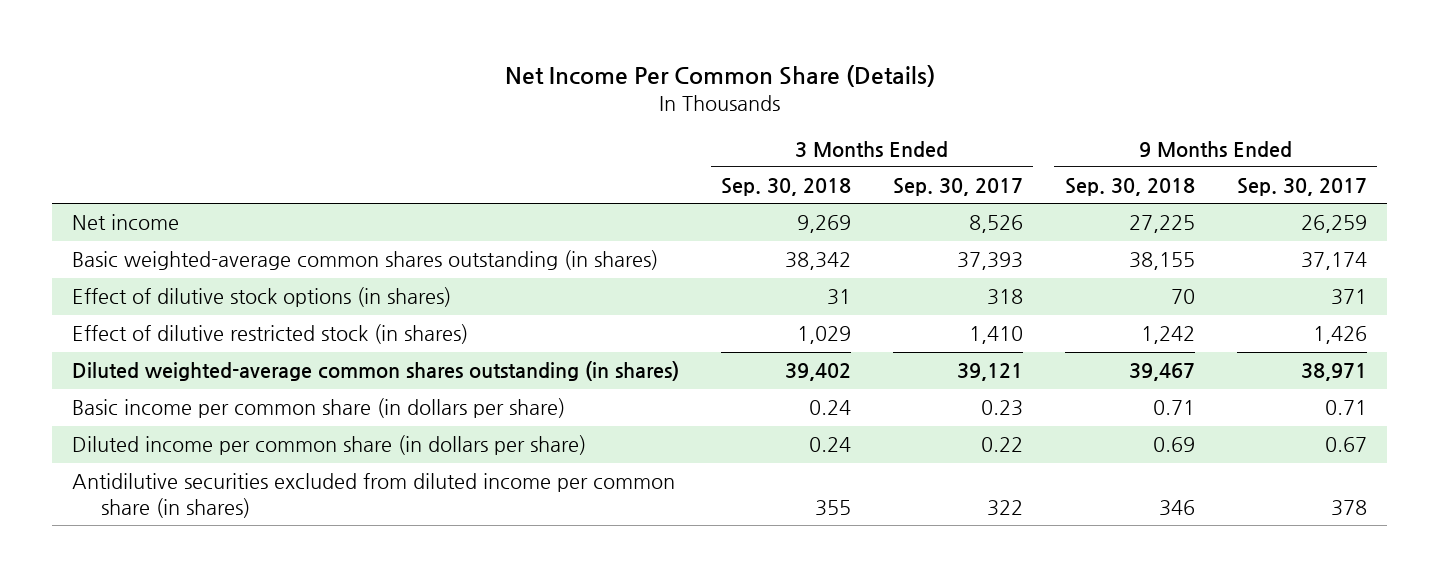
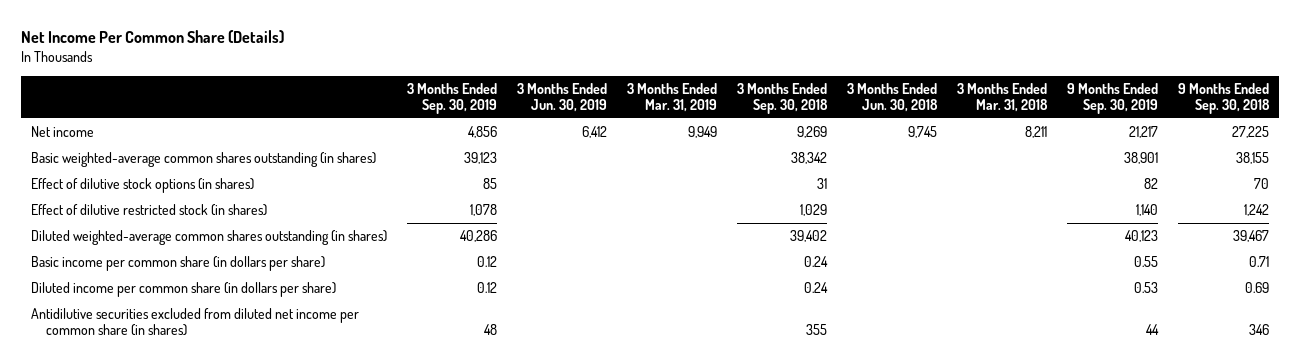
- | 3 Months Ended Sep. 30, 2018 | 3 Months Ended Sep. 30, 2017 | 9 Months Ended Sep. 30, 2018 | 9 Months Ended Sep. 30, 2017
+ | 3 Months Ended Sep. 30, 2019 | 3 Months Ended Jun. 30, 2019 | 3 Months Ended Mar. 31, 2019 | 3 Months Ended Sep. 30, 2018 | 3 Months Ended Jun. 30, 2018 | 3 Months Ended Mar. 31, 2018 | 9 Months Ended Sep. 30, 2019 | 9 Months Ended Sep. 30, 2018
- Antidilutive securities excluded from diluted income per common share (in shares) | 355 | 322 | 346 | 378
+ Antidilutive securities excluded from diluted net income per common share (in shares) | 48 | | | 355 | | | 44 | 346

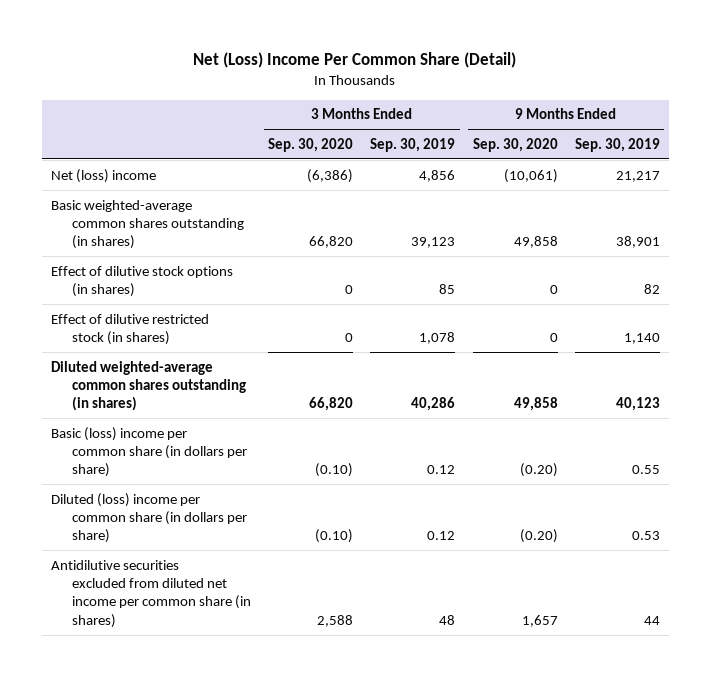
- Net Income Per Common Share (Details)
+ Net (Loss) Income Per Common Share (Detail)
- | 3 Months Ended Sep. 30, 2019 | 3 Months Ended Jun. 30, 2019 | 3 Months Ended Mar. 31, 2019 | 3 Months Ended Sep. 30, 2018 | 3 Months Ended Jun. 30, 2018 | 3 Months Ended Mar. 31, 2018 | 9 Months Ended Sep. 30, 2019 | 9 Months Ended Sep. 30, 2018
+ | 3 Months Ended Sep. 30, 2020 | 3 Months Ended Sep. 30, 2019 | 9 Months Ended Sep. 30, 2020 | 9 Months Ended Sep. 30, 2019
- Net income | 4,856 | 6,412 | 9,949 | 9,269 | 9,745 | 8,211 | 21,217 | 27,225
+ Net (loss) income | (6,386) | 4,856 | (10,061) | 21,217
- Basic income per common share (in dollars per share) | 0.12 | | | 0.24 | | | 0.55 | 0.71
- Diluted income per common share (in dollars per share) | 0.12 | | | 0.24 | | | 0.53 | 0.69
+ Basic (loss) income per common share (in dollars per share) | (0.10) | 0.12 | (0.20) | 0.55
+ Diluted (loss) income per common share (in dollars per share) | (0.10) | 0.12 | (0.20) | 0.53

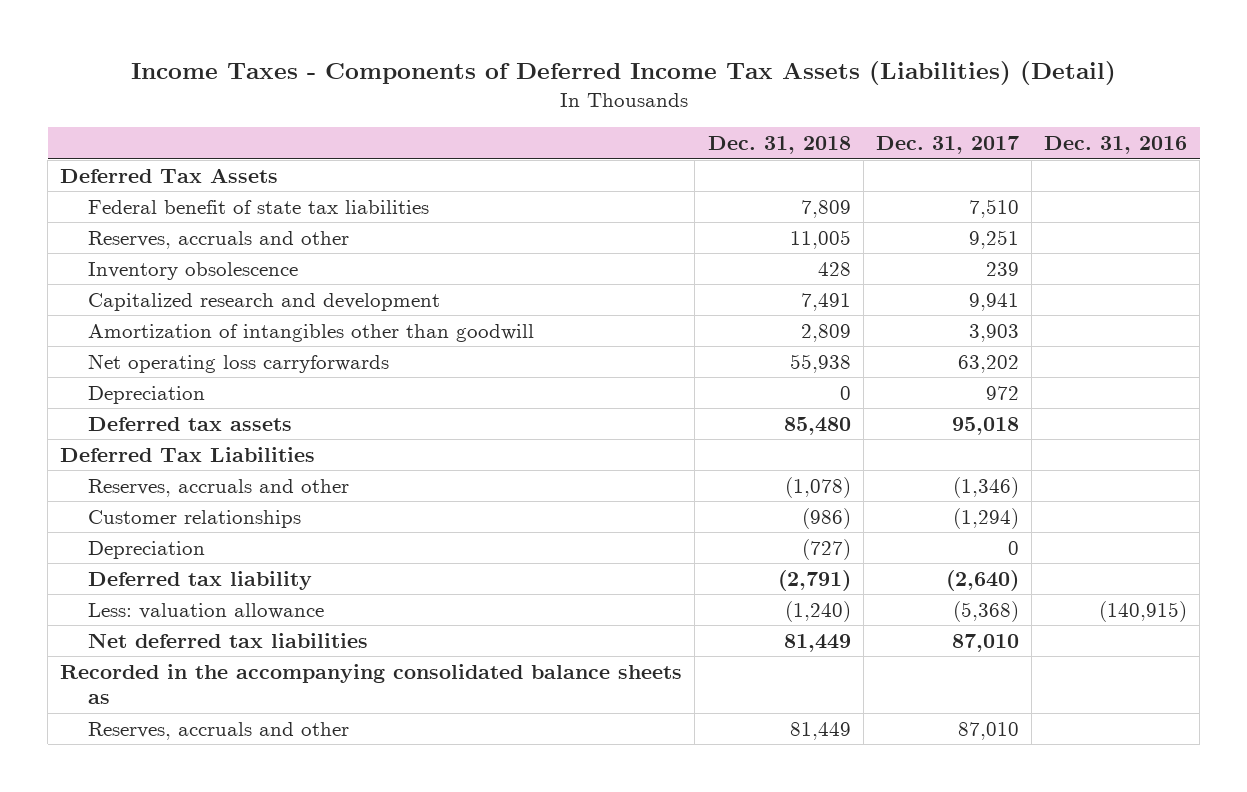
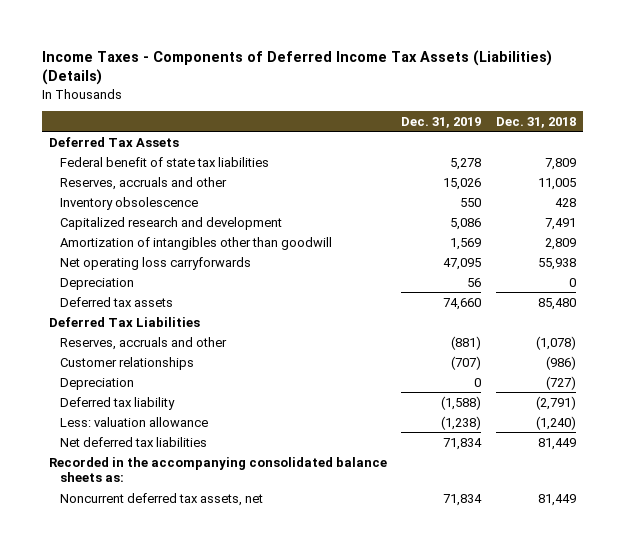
- Income Taxes - Components of Deferred Income Tax Assets (Liabilities) (Detail)
+ Income Taxes - Components of Deferred Income Tax Assets (Liabilities) (Details)
- | Dec. 31, 2018 | Dec. 31, 2017 | Dec. 31, 2016
+ | Dec. 31, 2019 | Dec. 31, 2018
- Recorded in the accompanying consolidated balance sheets as
- Reserves, accruals and other | 81,449 | 87,010 |
+ Recorded in the accompanying consolidated balance sheets as:
+ Noncurrent deferred tax assets, net | 71,834 | 81,449

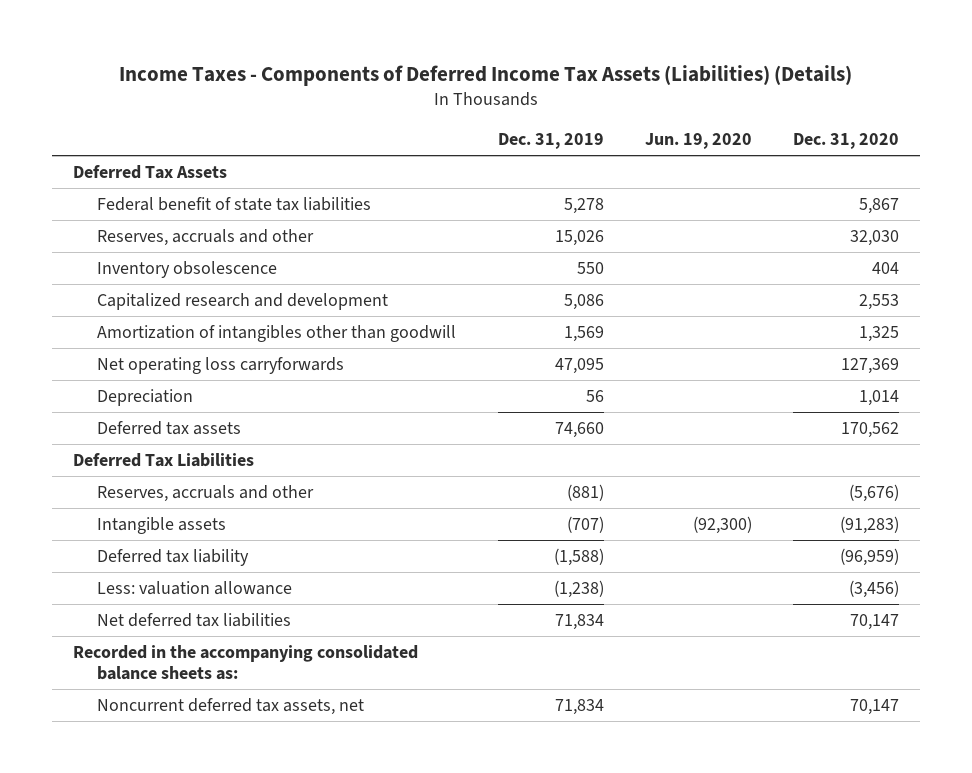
- | Dec. 31, 2019 | Dec. 31, 2018
+ | Dec. 31, 2019 | Jun. 19, 2020 | Dec. 31, 2020
- Customer relationships | (707) | (986)
- Depreciation | 0 | (727)
+ Intangible assets | (707) | (92,300) | (91,283)

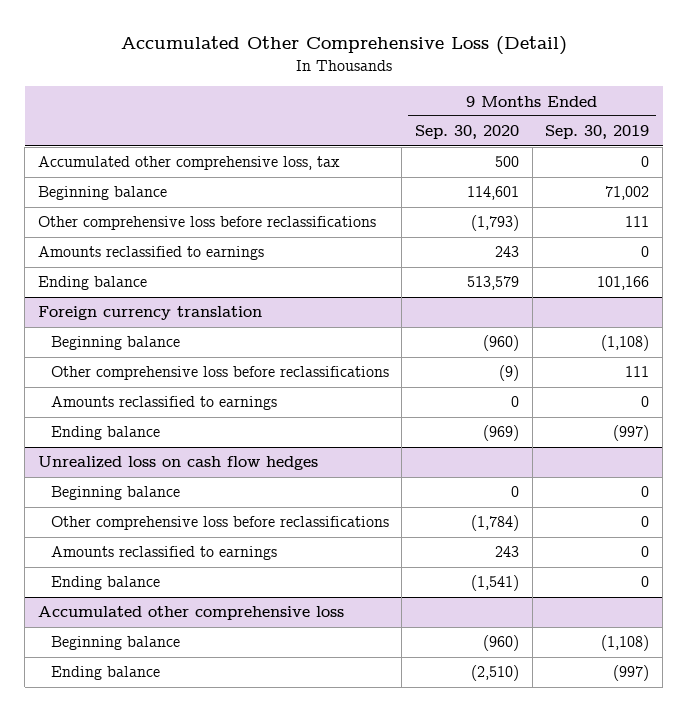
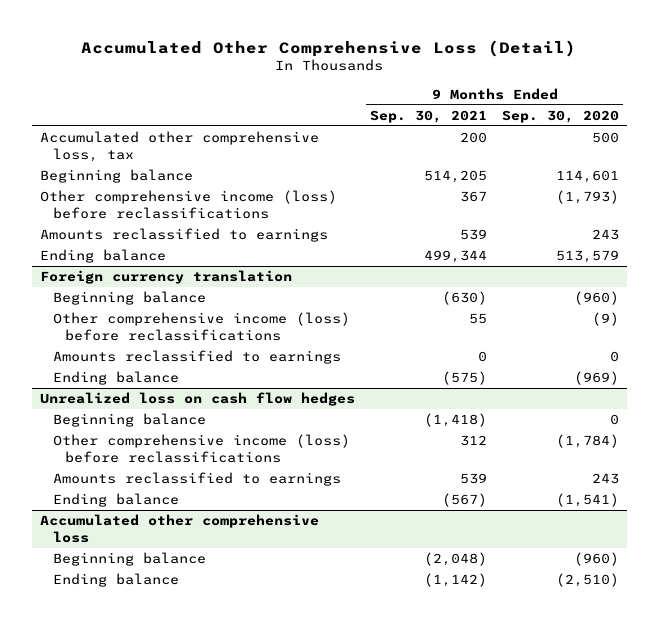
- | 9 Months Ended Sep. 30, 2020 | 9 Months Ended Sep. 30, 2019
+ | 9 Months Ended Sep. 30, 2021 | 9 Months Ended Sep. 30, 2020
- Other comprehensive loss before reclassifications | (1,793) | 111
+ Other comprehensive income (loss) before reclassifications | 367 | (1,793)
@ Foreign currency translation
- Other comprehensive loss before reclassifications | (9) | 111
+ Other comprehensive income (loss) before reclassifications | 55 | (9)
@ Unrealized loss on cash flow hedges
- Other comprehensive loss before reclassifications | (1,784) | 0
+ Other comprehensive income (loss) before reclassifications | 312 | (1,784)

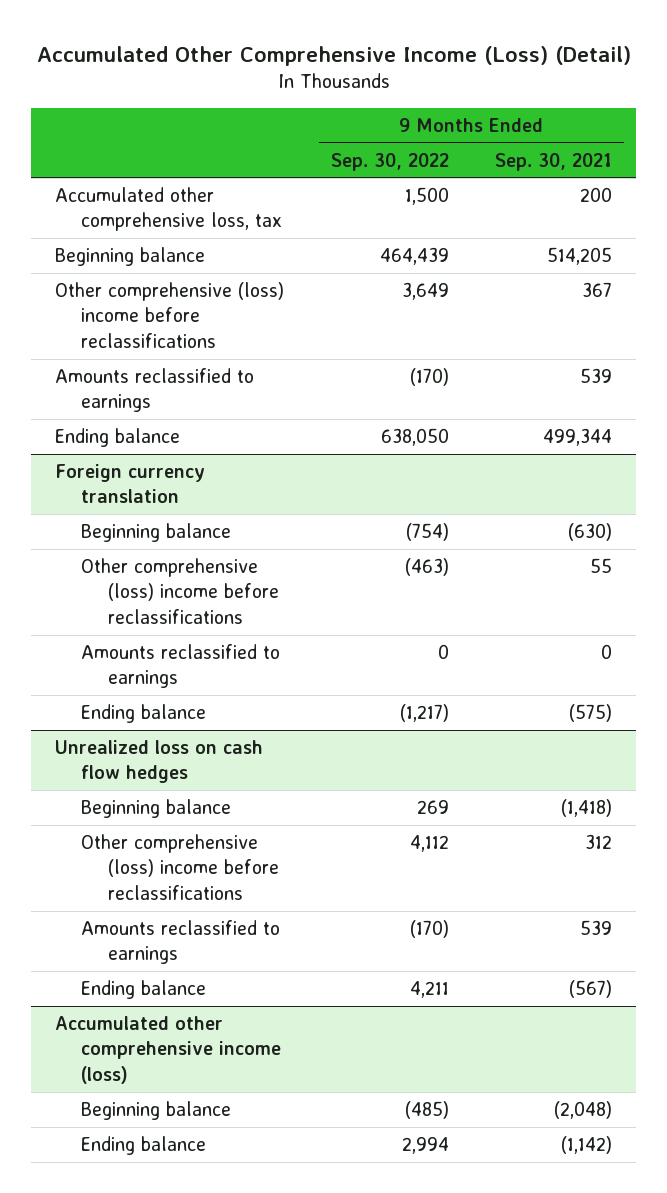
- Accumulated Other Comprehensive Loss (Detail)
+ Accumulated Other Comprehensive Income (Loss) (Detail)
- | 9 Months Ended Sep. 30, 2021 | 9 Months Ended Sep. 30, 2020
+ | 9 Months Ended Sep. 30, 2022 | 9 Months Ended Sep. 30, 2021
- Other comprehensive income (loss) before reclassifications | 367 | (1,793)
+ Other comprehensive (loss) income before reclassifications | 3,649 | 367
@ Foreign currency translation
- Other comprehensive income (loss) before reclassifications | 55 | (9)
+ Other comprehensive (loss) income before reclassifications | (463) | 55
@ Unrealized loss on cash flow hedges
- Other comprehensive income (loss) before reclassifications | 312 | (1,784)
+ Other comprehensive (loss) income before reclassifications | 4,112 | 312
- Accumulated other comprehensive loss
+ Accumulated other comprehensive income (loss)

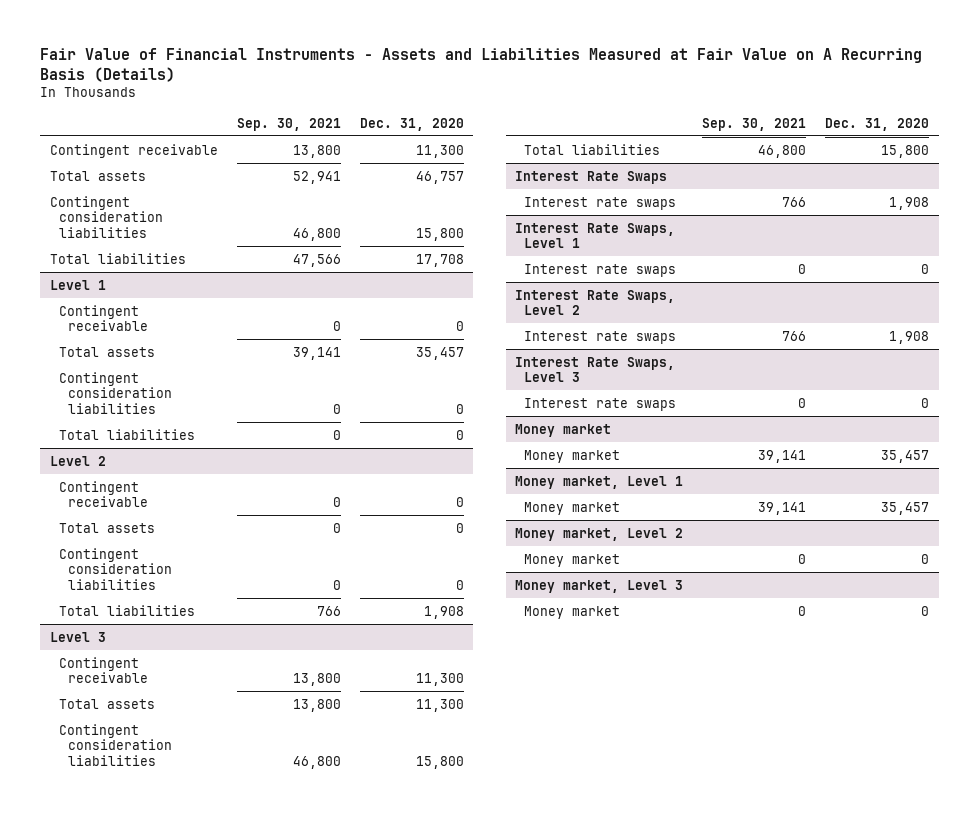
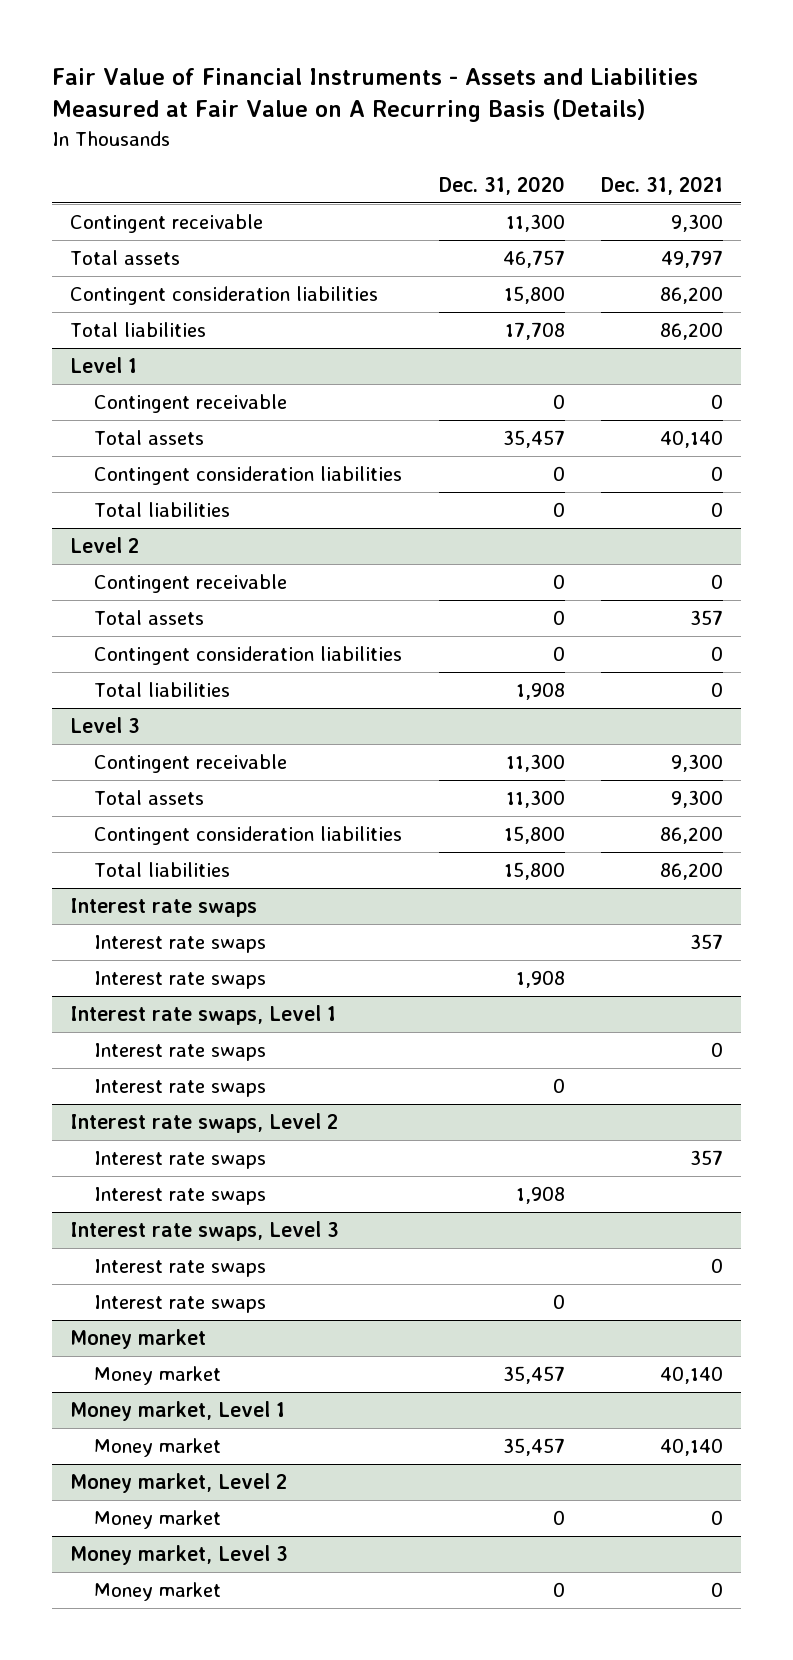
- | Sep. 30, 2021 | Dec. 31, 2020
+ | Dec. 31, 2020 | Dec. 31, 2021
- Interest Rate Swaps
+ Interest rate swaps
+ Interest rate swaps | | 357
- Interest Rate Swaps, Level 1
+ Interest rate swaps, Level 1
+ Interest rate swaps | | 0
- Interest Rate Swaps, Level 2
+ Interest rate swaps, Level 2
+ Interest rate swaps | | 357
- Interest Rate Swaps, Level 3
+ Interest rate swaps, Level 3
+ Interest rate swaps | | 0

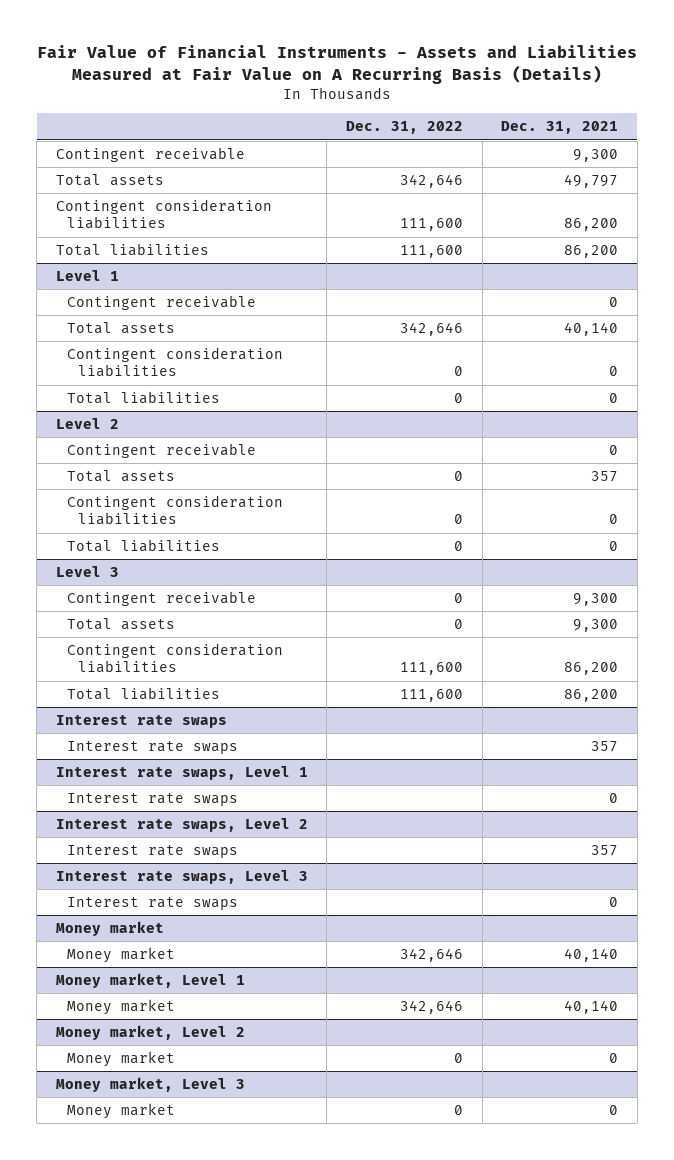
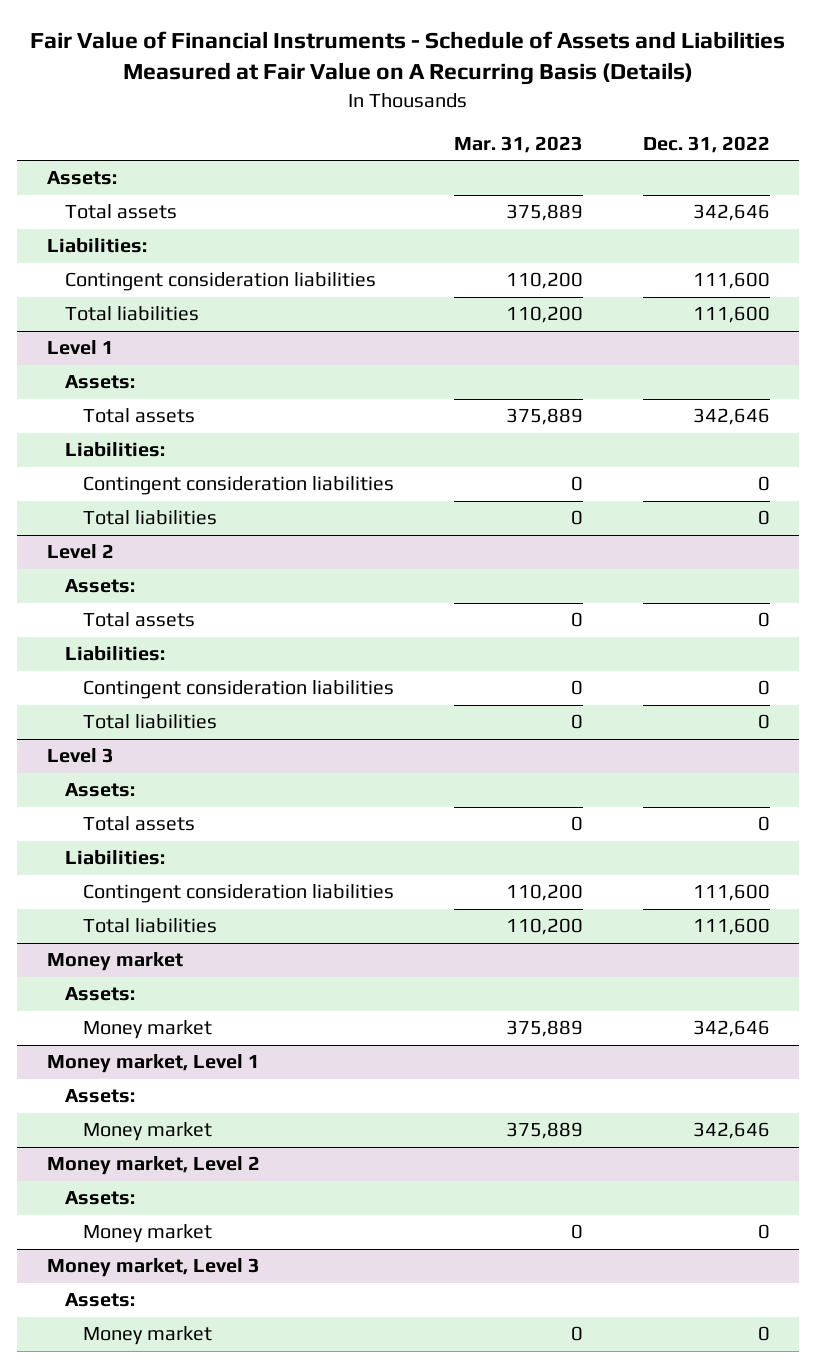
- Fair Value of Financial Instruments - Assets and Liabilities Measured at Fair Value on A Recurring Basis (Details)
+ Fair Value of Financial Instruments - Schedule of Assets and Liabilities Measured at Fair Value on A Recurring Basis (Details)
- | Dec. 31, 2022 | Dec. 31, 2021
+ | Mar. 31, 2023 | Dec. 31, 2022
- Contingent receivable | | 9,300
+ Assets:
+ Liabilities:
@ Level 1
- Contingent receivable | | 0
+ Assets:
+ Liabilities:
@ Level 2
- Contingent receivable | | 0
+ Assets:
+ Liabilities:
@ Level 3
- Contingent receivable | 0 | 9,300
+ Assets:
+ Liabilities:
- Interest rate swaps
- Interest rate swaps | | 357
- Interest rate swaps, Level 1
- Interest rate swaps | | 0
- Interest rate swaps, Level 2
- Interest rate swaps | | 357
- Interest rate swaps, Level 3
- Interest rate swaps | | 0
@ Money market
+ Assets:
@ Money market, Level 1
+ Assets:
@ Money market, Level 2
+ Assets:
@ Money market, Level 3
+ Assets:

